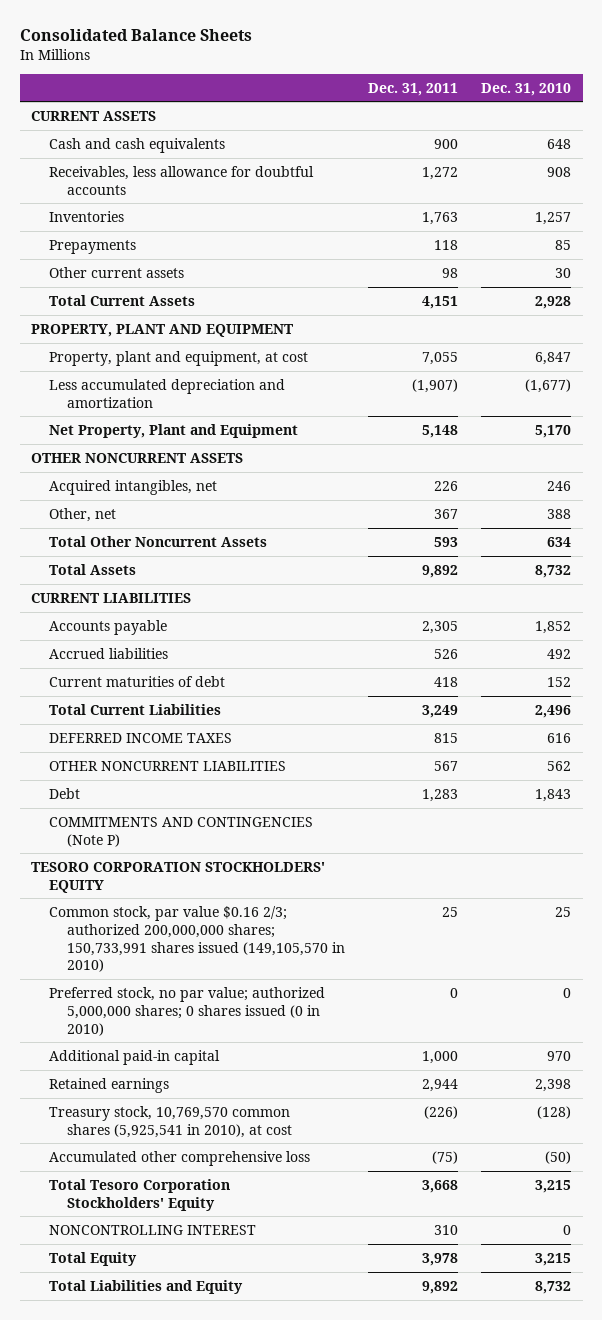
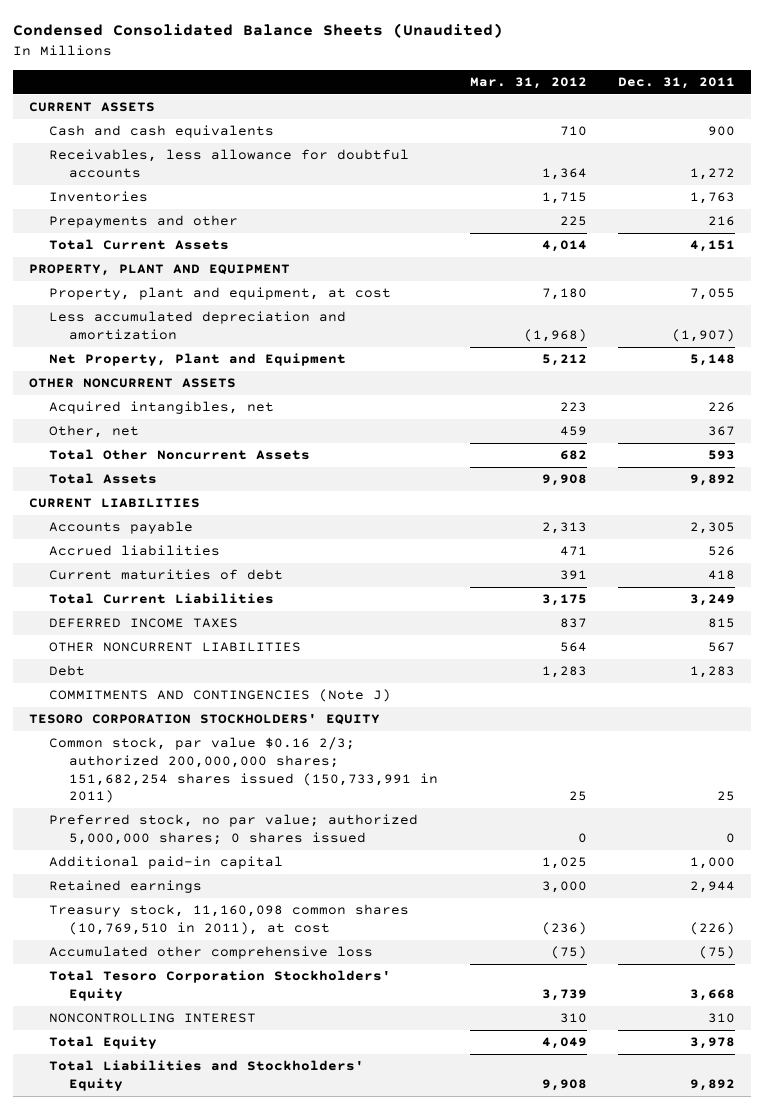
- Consolidated Balance Sheets
+ Condensed Consolidated Balance Sheets (Unaudited)
- | Dec. 31, 2011 | Dec. 31, 2010
+ | Mar. 31, 2012 | Dec. 31, 2011
- Prepayments | 118 | 85
- Other current assets | 98 | 30
+ Prepayments and other | 225 | 216
- COMMITMENTS AND CONTINGENCIES (Note P)
+ COMMITMENTS AND CONTINGENCIES (Note J)
- Common stock, par value $0.16 2/3; authorized 200,000,000 shares; 150,733,991 shares issued (149,105,570 in 2010) | 25 | 25
- Preferred stock, no par value; authorized 5,000,000 shares; 0 shares issued (0 in 2010) | 0 | 0
+ Common stock, par value $0.16 2/3; authorized 200,000,000 shares; 151,682,254 shares issued (150,733,991 in 2011) | 25 | 25
+ Preferred stock, no par value; authorized 5,000,000 shares; 0 shares issued | 0 | 0
- Treasury stock, 10,769,570 common shares (5,925,541 in 2010), at cost | (226) | (128)
+ Treasury stock, 11,160,098 common shares (10,769,510 in 2011), at cost | (236) | (226)
- Total Liabilities and Equity | 9,892 | 8,732
+ Total Liabilities and Stockholders' Equity | 9,908 | 9,892

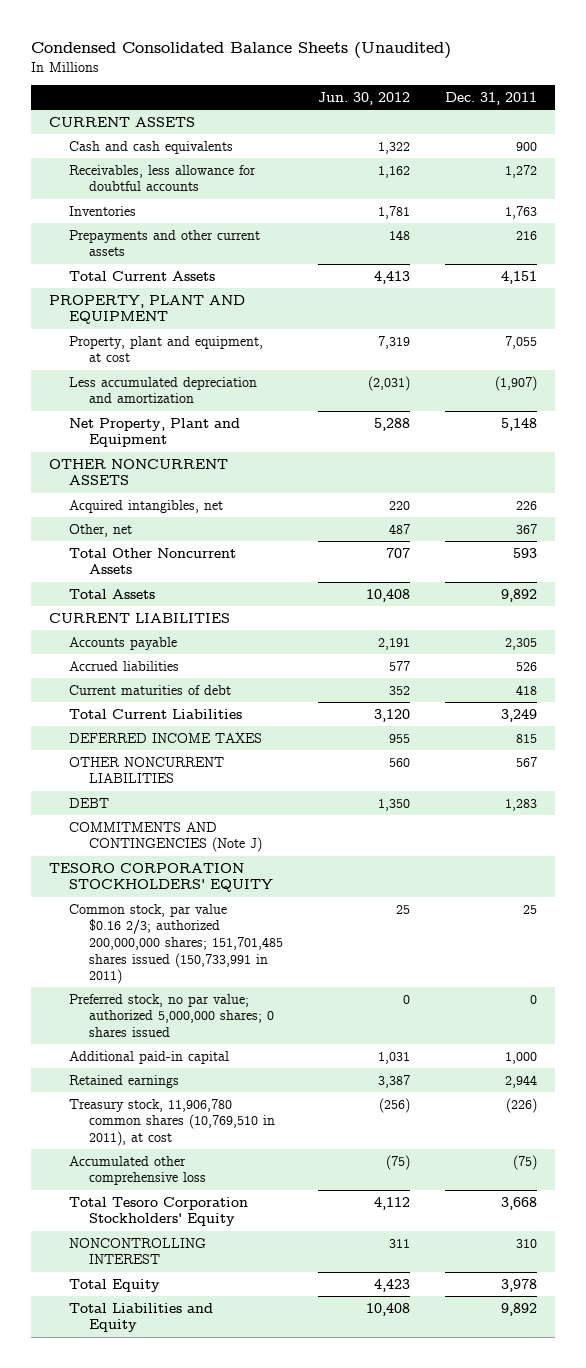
- | Mar. 31, 2012 | Dec. 31, 2011
+ | Jun. 30, 2012 | Dec. 31, 2011
- Prepayments and other | 225 | 216
+ Prepayments and other current assets | 148 | 216
- Debt | 1,283 | 1,283
+ DEBT | 1,350 | 1,283
- Common stock, par value $0.16 2/3; authorized 200,000,000 shares; 151,682,254 shares issued (150,733,991 in 2011) | 25 | 25
+ Common stock, par value $0.16 2/3; authorized 200,000,000 shares; 151,701,485 shares issued (150,733,991 in 2011) | 25 | 25
- Treasury stock, 11,160,098 common shares (10,769,510 in 2011), at cost | (236) | (226)
+ Treasury stock, 11,906,780 common shares (10,769,510 in 2011), at cost | (256) | (226)
- Total Liabilities and Stockholders' Equity | 9,908 | 9,892
+ Total Liabilities and Equity | 10,408 | 9,892

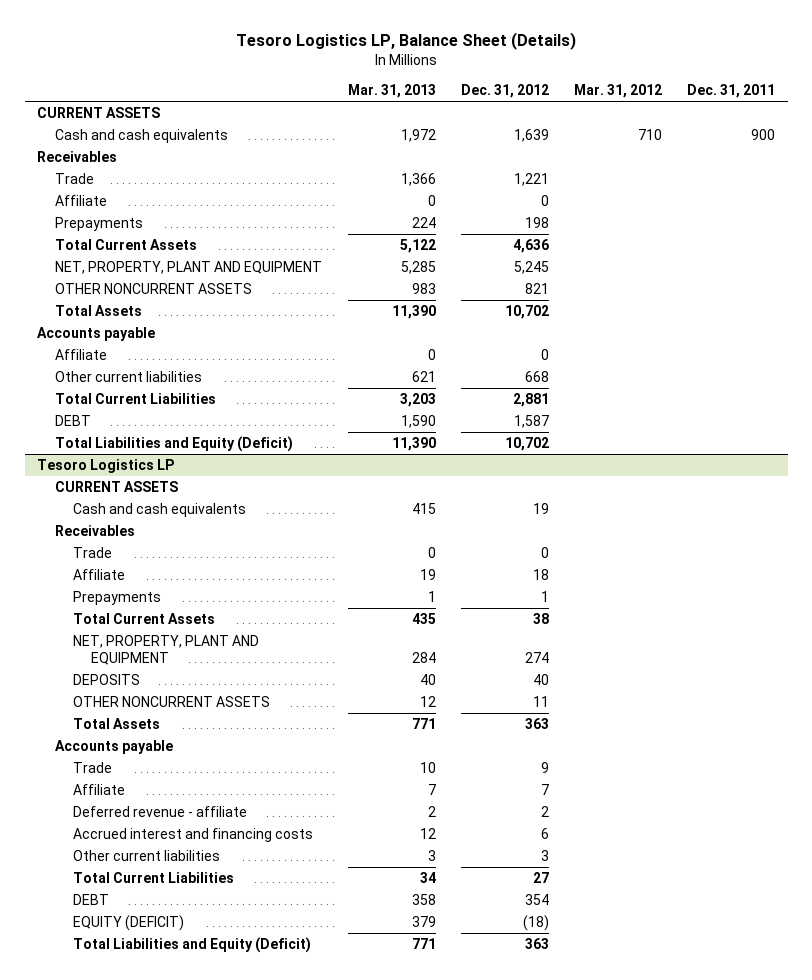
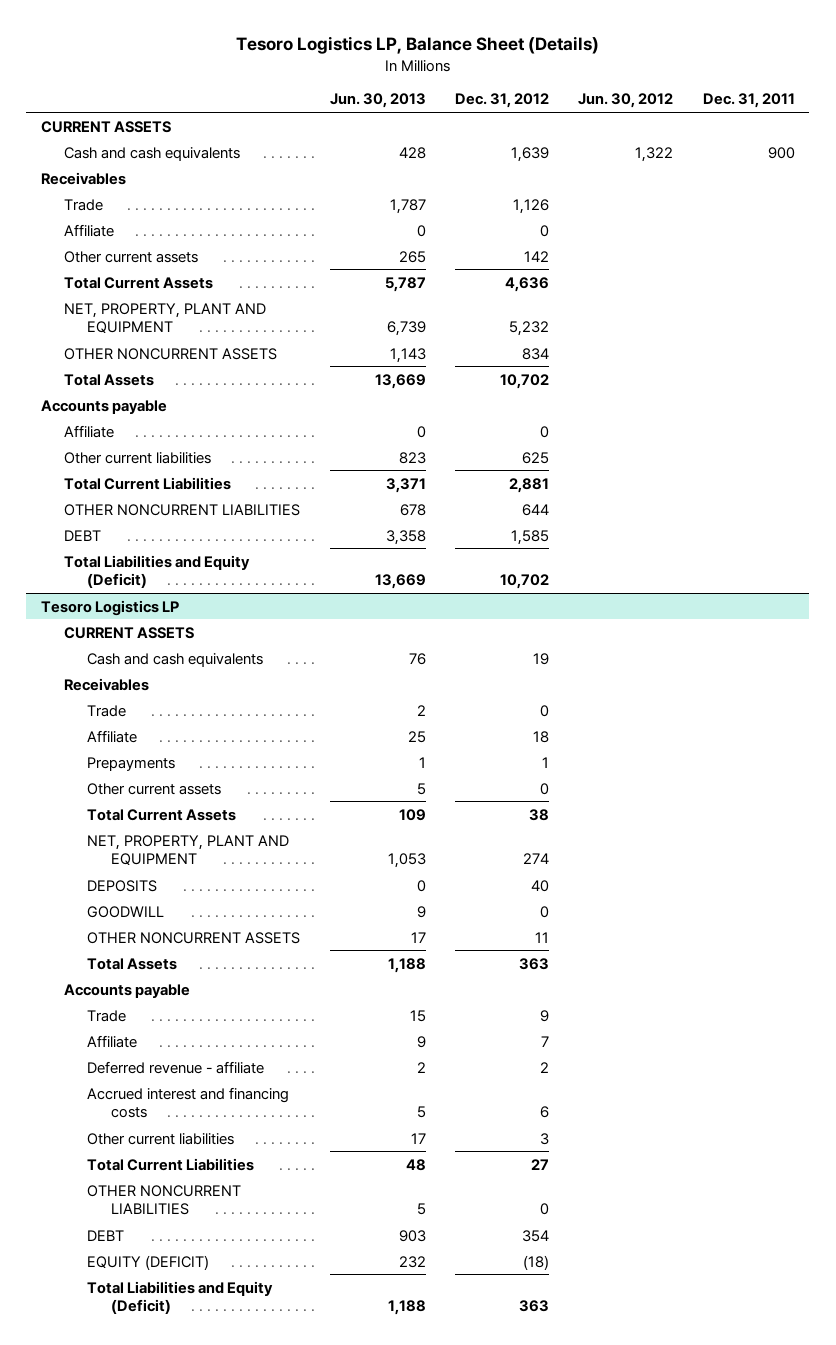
- | Mar. 31, 2013 | Dec. 31, 2012 | Mar. 31, 2012 | Dec. 31, 2011
+ | Jun. 30, 2013 | Dec. 31, 2012 | Jun. 30, 2012 | Dec. 31, 2011
- Trade | 1,366 | 1,221 | |
+ Trade | 1,787 | 1,126 | |
- Prepayments | 224 | 198 | |
+ Other current assets | 265 | 142 | |
- NET, PROPERTY, PLANT AND EQUIPMENT | 5,285 | 5,245 | |
- OTHER NONCURRENT ASSETS | 983 | 821 | |
+ NET, PROPERTY, PLANT AND EQUIPMENT | 6,739 | 5,232 | |
+ OTHER NONCURRENT ASSETS | 1,143 | 834 | |
- Other current liabilities | 621 | 668 | |
+ Other current liabilities | 823 | 625 | |
- DEBT | 1,590 | 1,587 | |
+ OTHER NONCURRENT LIABILITIES | 678 | 644 | |
+ DEBT | 3,358 | 1,585 | |
@ Tesoro Logistics LP
+ Other current assets | 5 | 0 | |
+ GOODWILL | 9 | 0 | |
+ OTHER NONCURRENT LIABILITIES | 5 | 0 | |

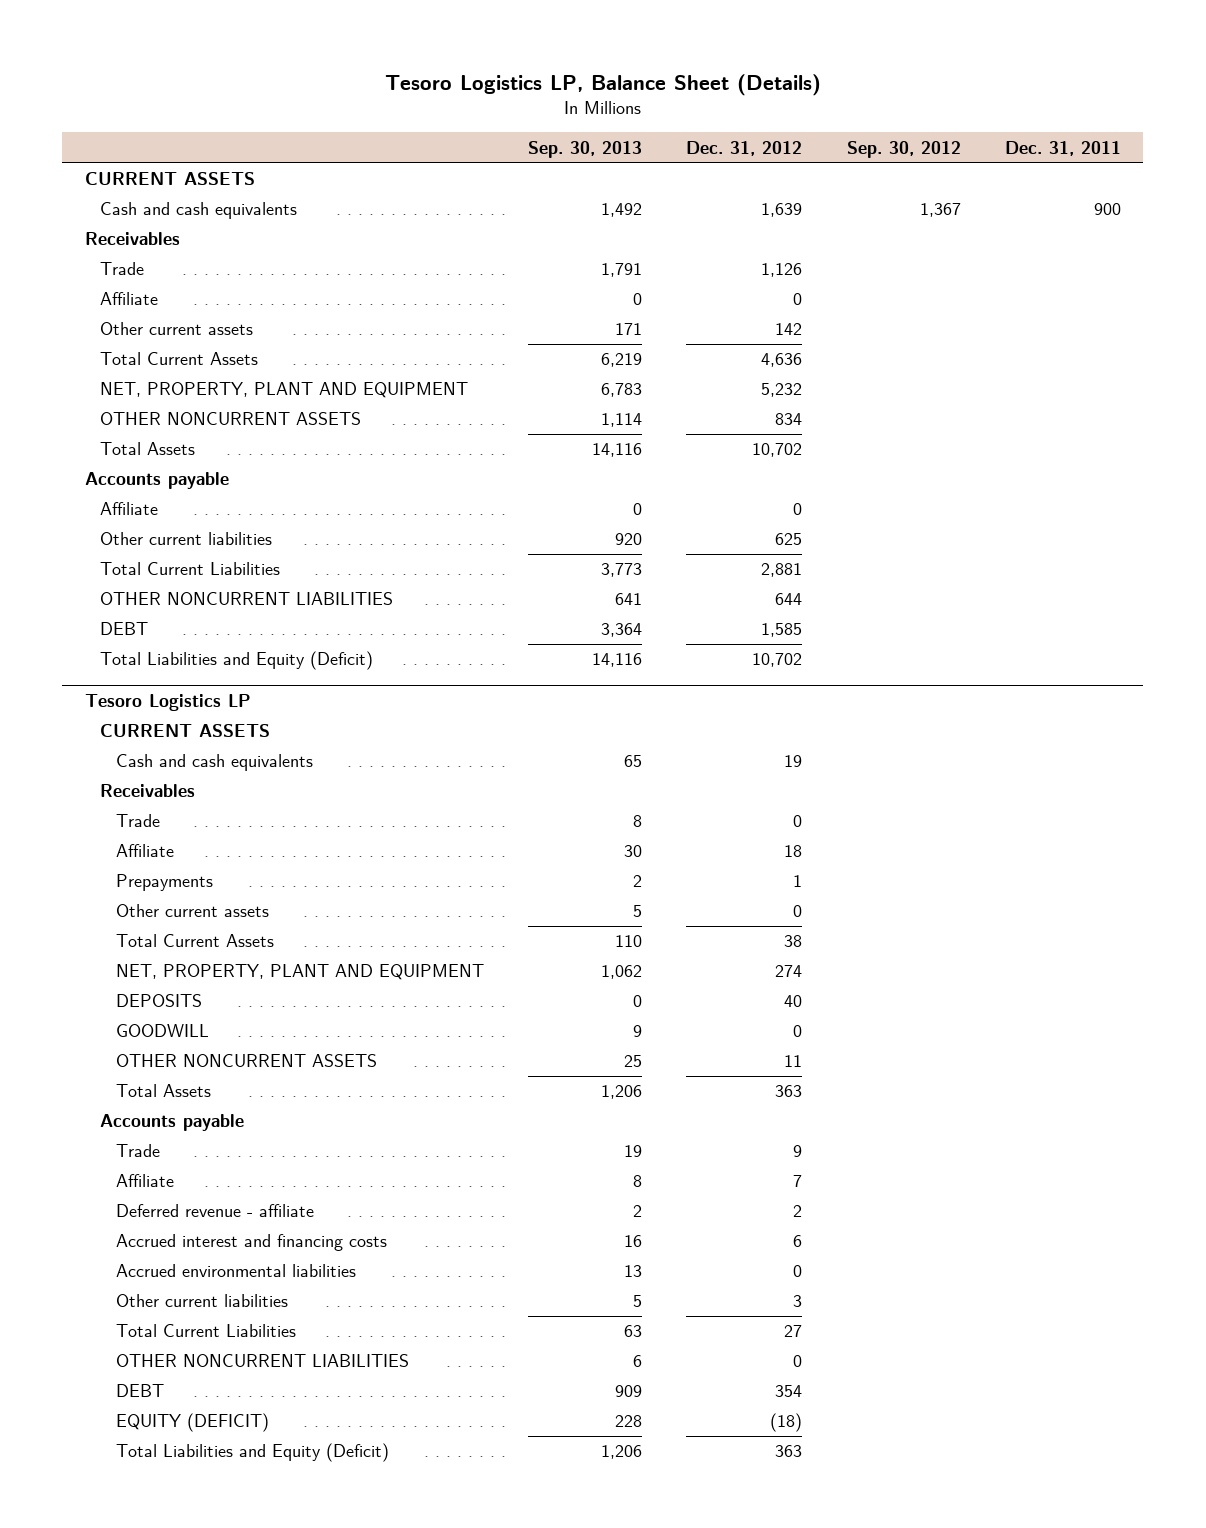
- | Jun. 30, 2013 | Dec. 31, 2012 | Jun. 30, 2012 | Dec. 31, 2011
+ | Sep. 30, 2013 | Dec. 31, 2012 | Sep. 30, 2012 | Dec. 31, 2011
@ Tesoro Logistics LP
+ Accrued environmental liabilities | 13 | 0 | |

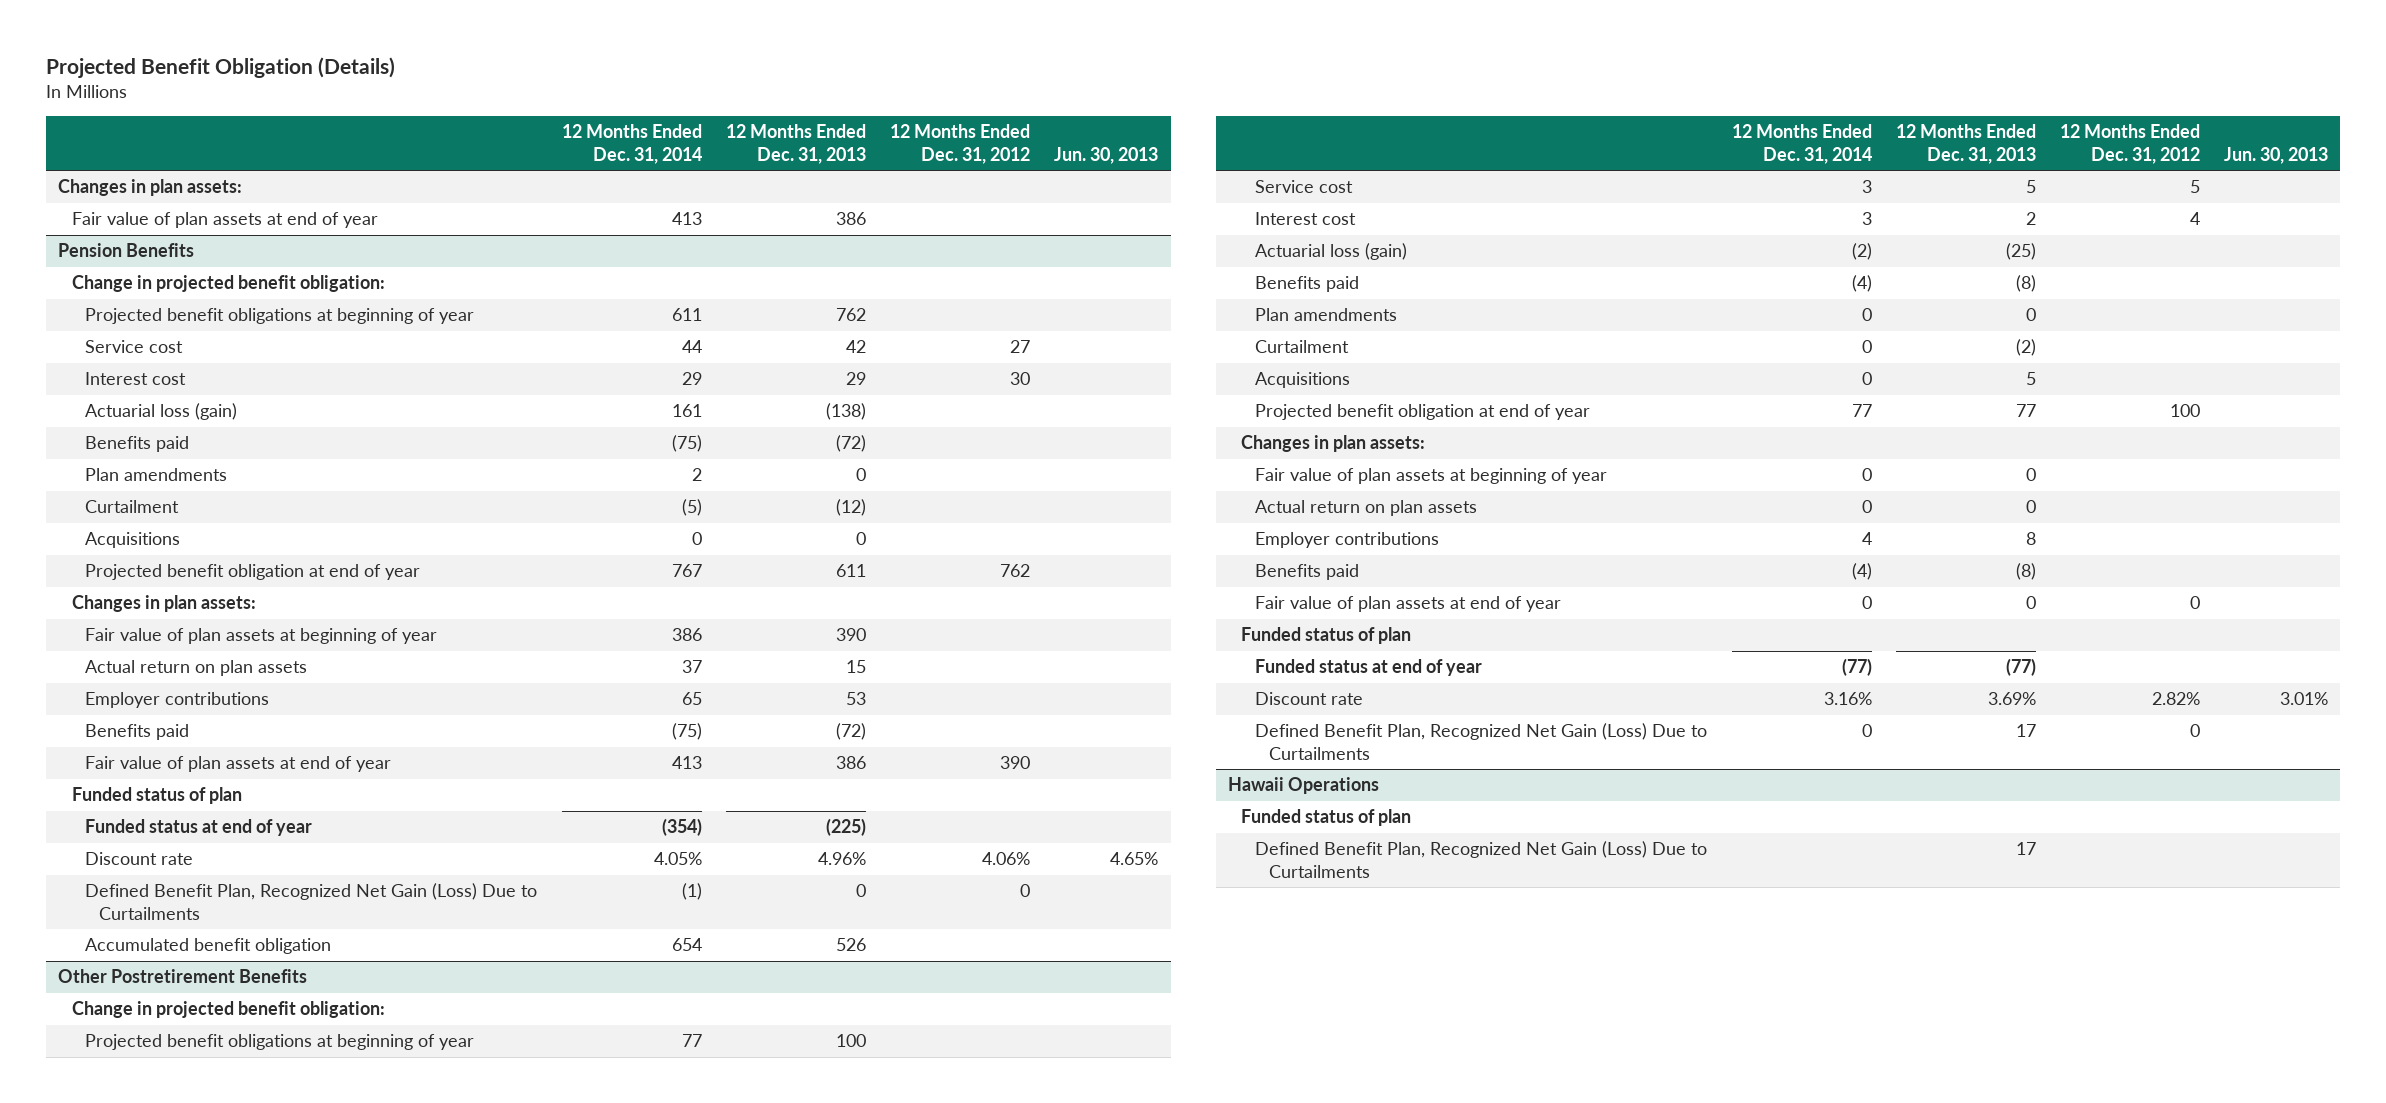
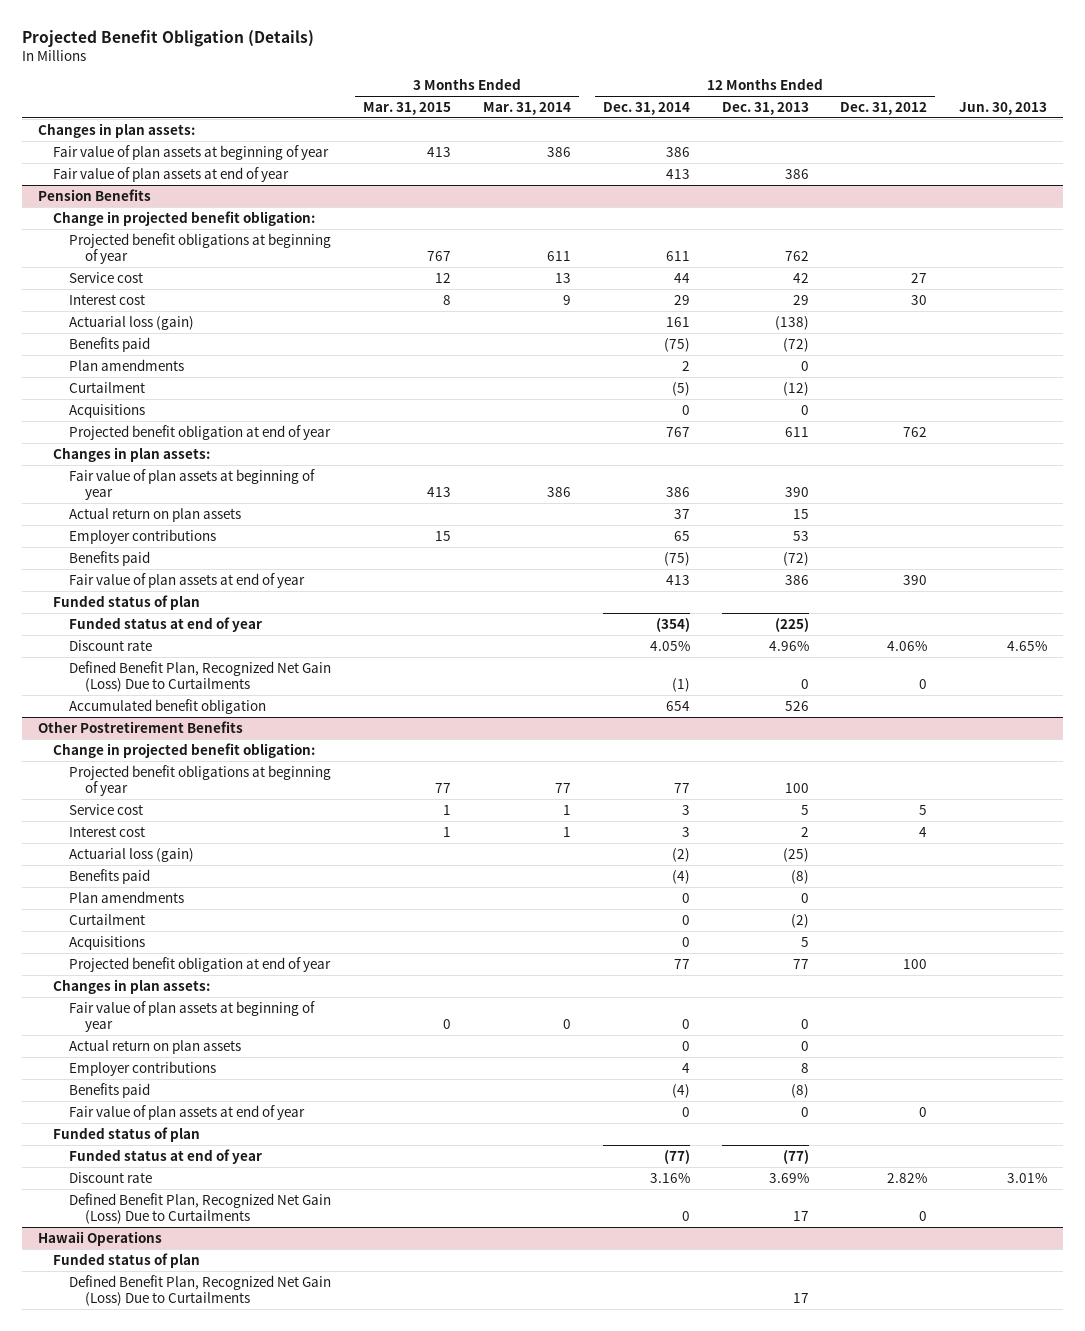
- | 12 Months Ended Dec. 31, 2014 | 12 Months Ended Dec. 31, 2013 | 12 Months Ended Dec. 31, 2012 | Jun. 30, 2013
+ | 3 Months Ended Mar. 31, 2015 | 3 Months Ended Mar. 31, 2014 | 12 Months Ended Dec. 31, 2014 | 12 Months Ended Dec. 31, 2013 | 12 Months Ended Dec. 31, 2012 | Jun. 30, 2013
+ Fair value of plan assets at beginning of year | 413 | 386 | 386 | | |

